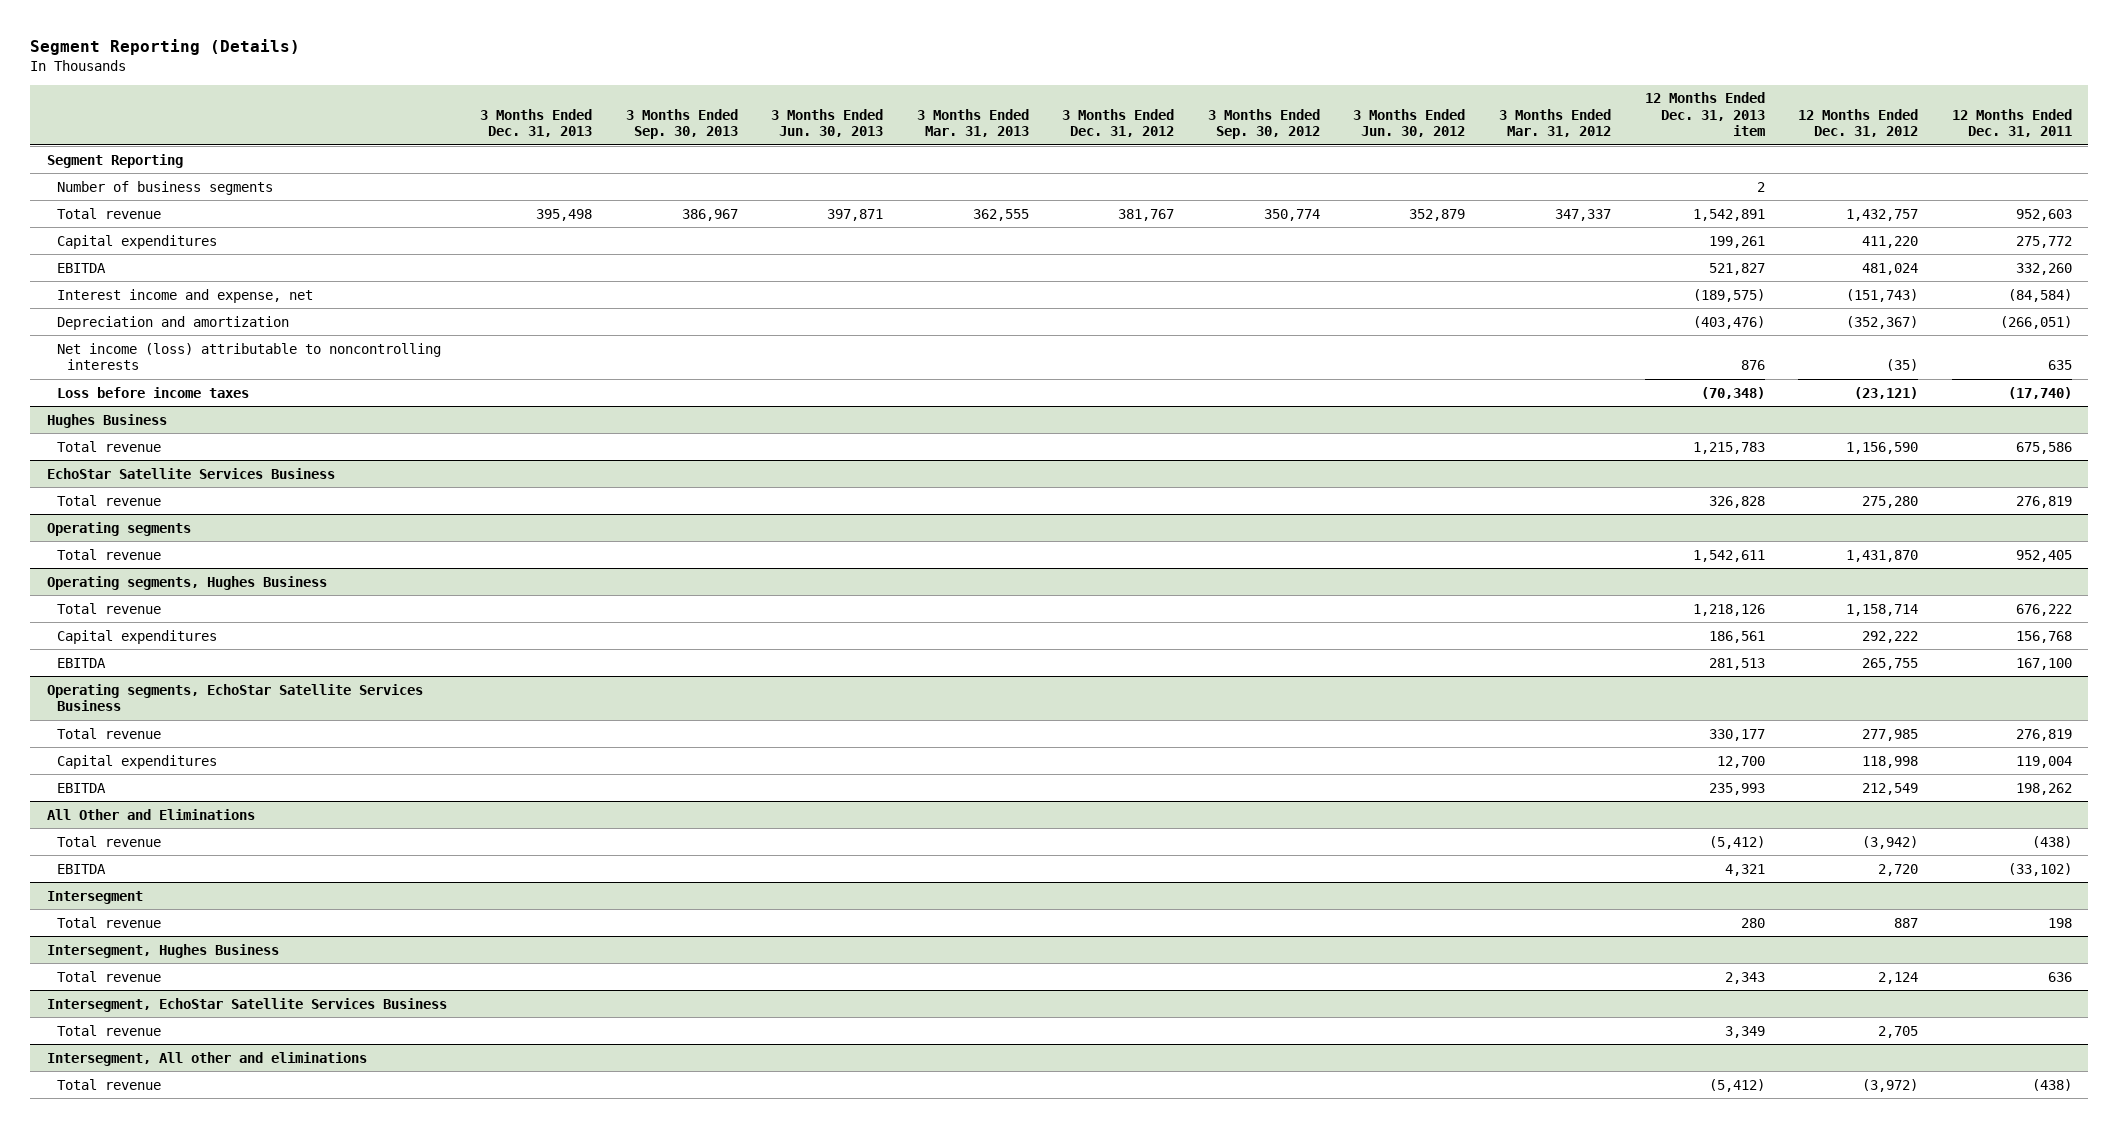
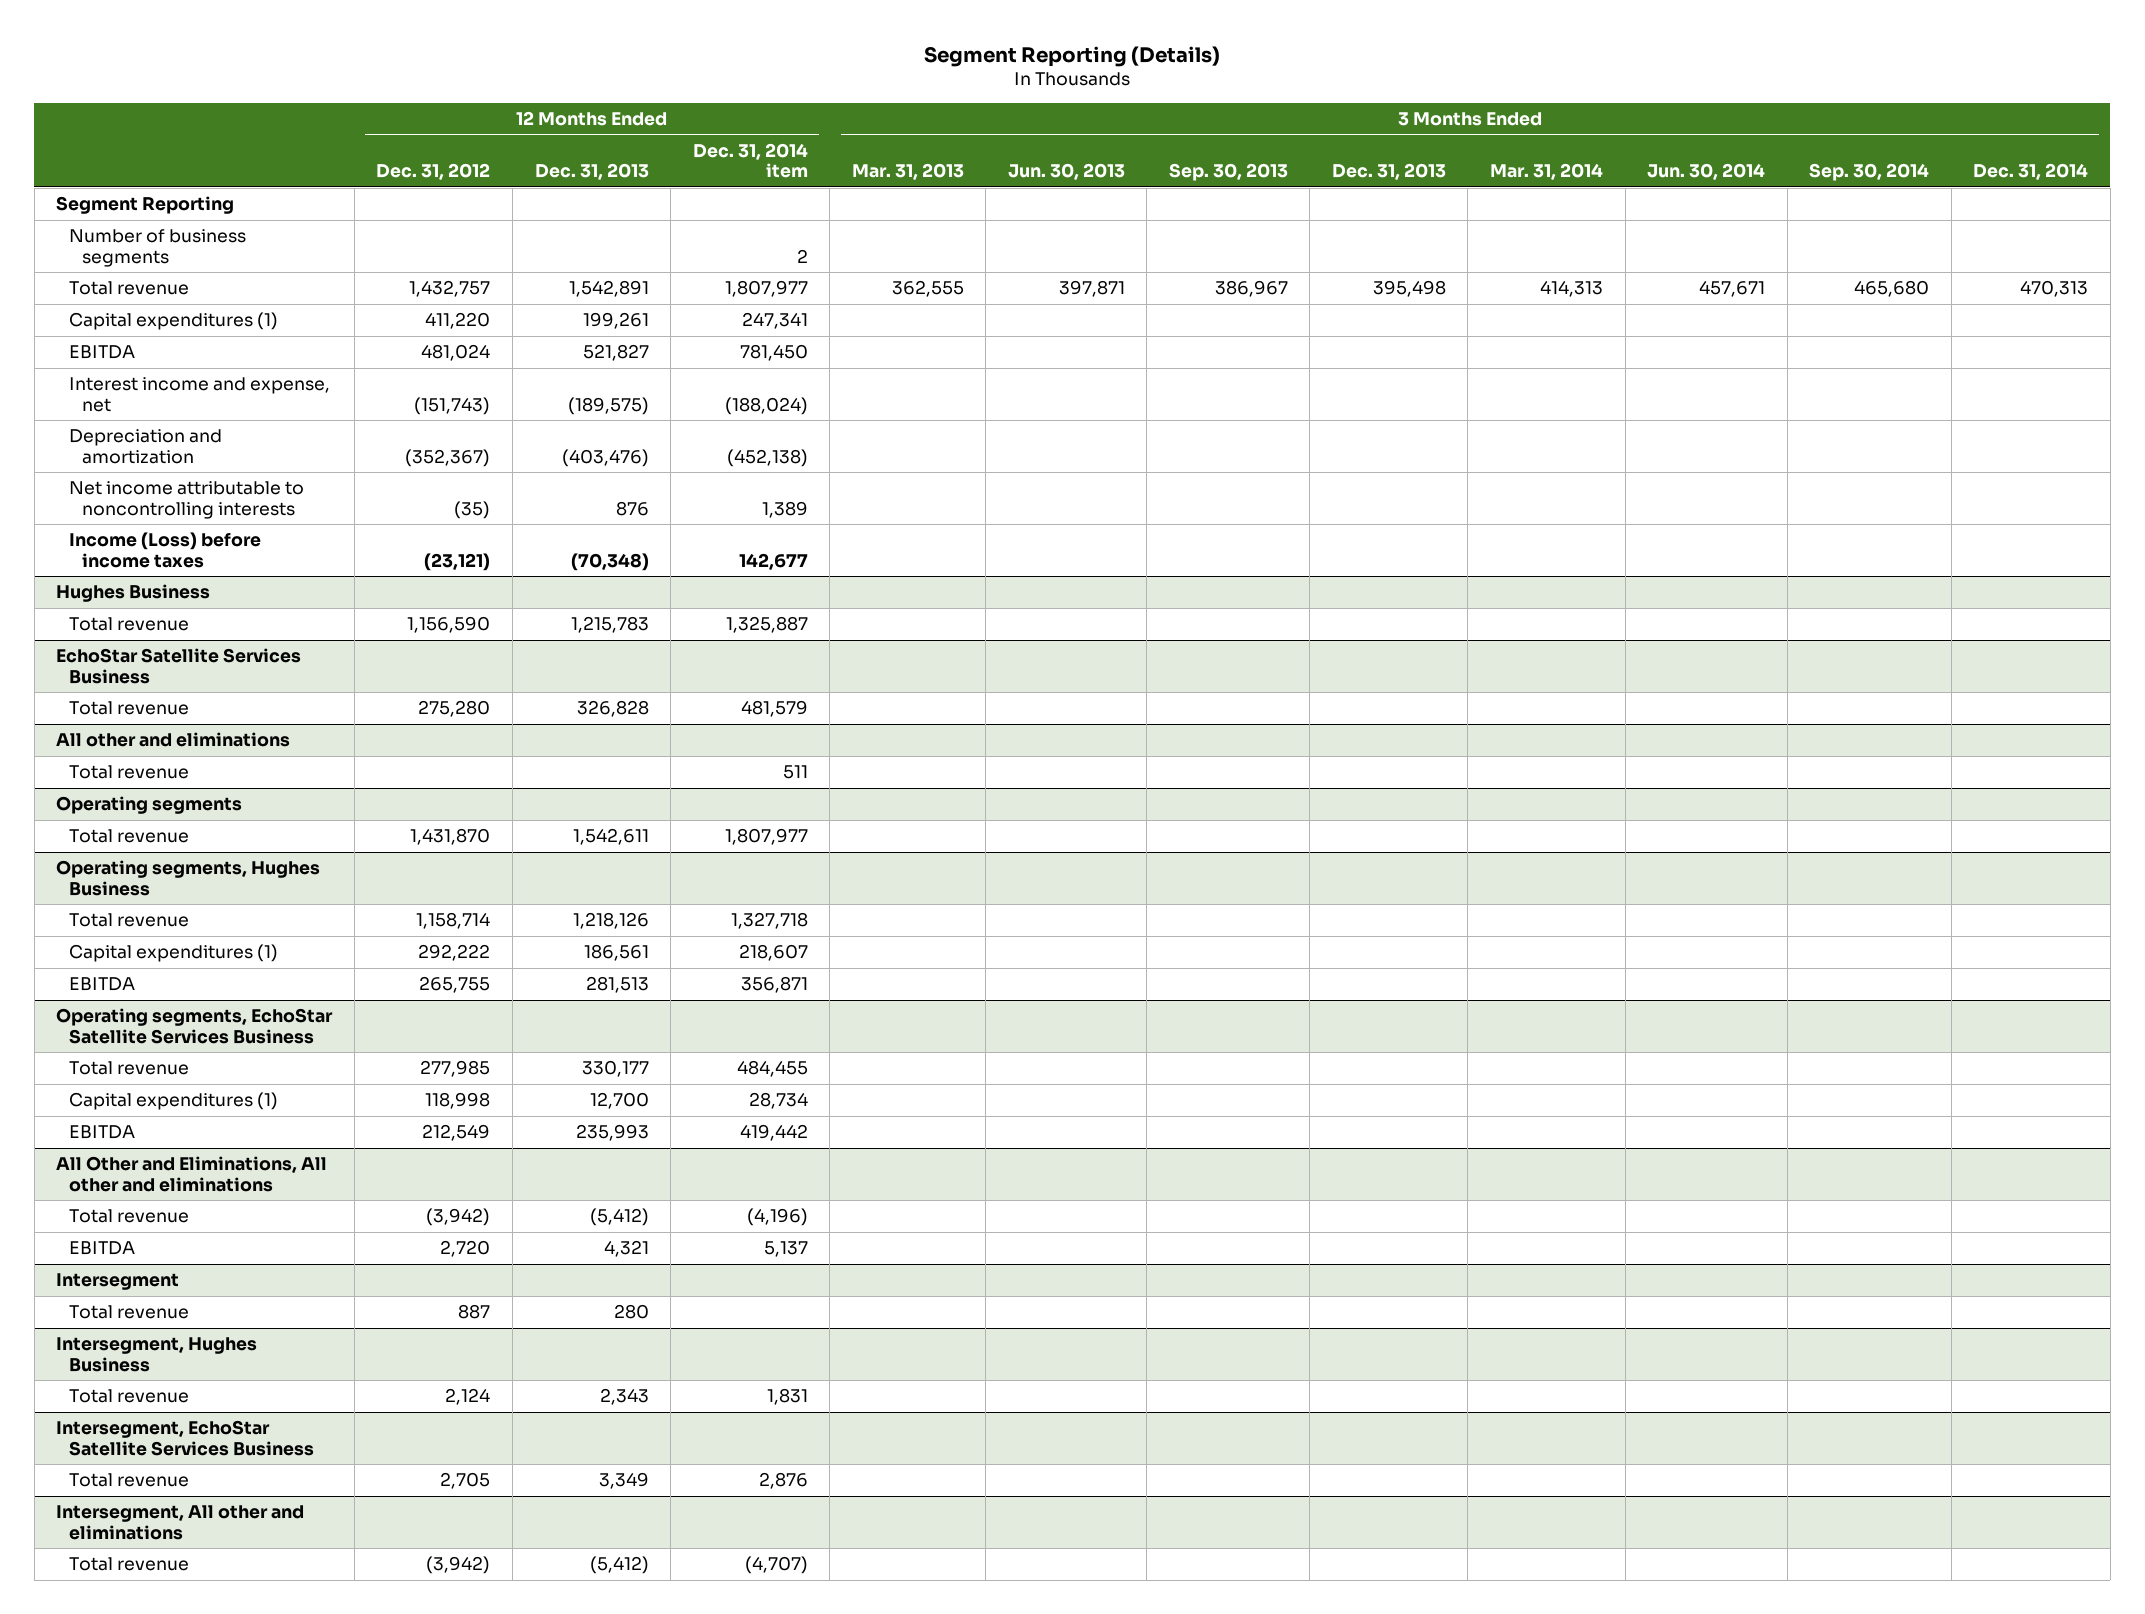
- | 3 Months Ended Dec. 31, 2013 | 3 Months Ended Sep. 30, 2013 | 3 Months Ended Jun. 30, 2013 | 3 Months Ended Mar. 31, 2013 | 3 Months Ended Dec. 31, 2012 | 3 Months Ended Sep. 30, 2012 | 3 Months Ended Jun. 30, 2012 | 3 Months Ended Mar. 31, 2012 | 12 Months Ended Dec. 31, 2013 item | 12 Months Ended Dec. 31, 2012 | 12 Months Ended Dec. 31, 2011
+ | 12 Months Ended Dec. 31, 2012 | 12 Months Ended Dec. 31, 2013 | 12 Months Ended Dec. 31, 2014 item | 3 Months Ended Mar. 31, 2013 | 3 Months Ended Jun. 30, 2013 | 3 Months Ended Sep. 30, 2013 | 3 Months Ended Dec. 31, 2013 | 3 Months Ended Mar. 31, 2014 | 3 Months Ended Jun. 30, 2014 | 3 Months Ended Sep. 30, 2014 | 3 Months Ended Dec. 31, 2014
- Capital expenditures | | | | | | | | | 199,261 | 411,220 | 275,772
+ Capital expenditures (1) | 411,220 | 199,261 | 247,341 | | | | | | | |
- Net income (loss) attributable to noncontrolling interests | | | | | | | | | 876 | (35) | 635
- Loss before income taxes | | | | | | | | | (70,348) | (23,121) | (17,740)
+ Net income attributable to noncontrolling interests | (35) | 876 | 1,389 | | | | | | | |
+ Income (Loss) before income taxes | (23,121) | (70,348) | 142,677 | | | | | | | |
+ All other and eliminations
+ Total revenue | | | 511 | | | | | | | |
@ Operating segments, Hughes Business
- Capital expenditures | | | | | | | | | 186,561 | 292,222 | 156,768
+ Capital expenditures (1) | 292,222 | 186,561 | 218,607 | | | | | | | |
@ Operating segments, EchoStar Satellite Services Business
- Capital expenditures | | | | | | | | | 12,700 | 118,998 | 119,004
+ Capital expenditures (1) | 118,998 | 12,700 | 28,734 | | | | | | | |
- All Other and Eliminations
+ All Other and Eliminations, All other and eliminations
@ Intersegment, All other and eliminations
- Total revenue | | | | | | | | | (5,412) | (3,972) | (438)
+ Total revenue | (3,942) | (5,412) | (4,707) | | | | | | | |

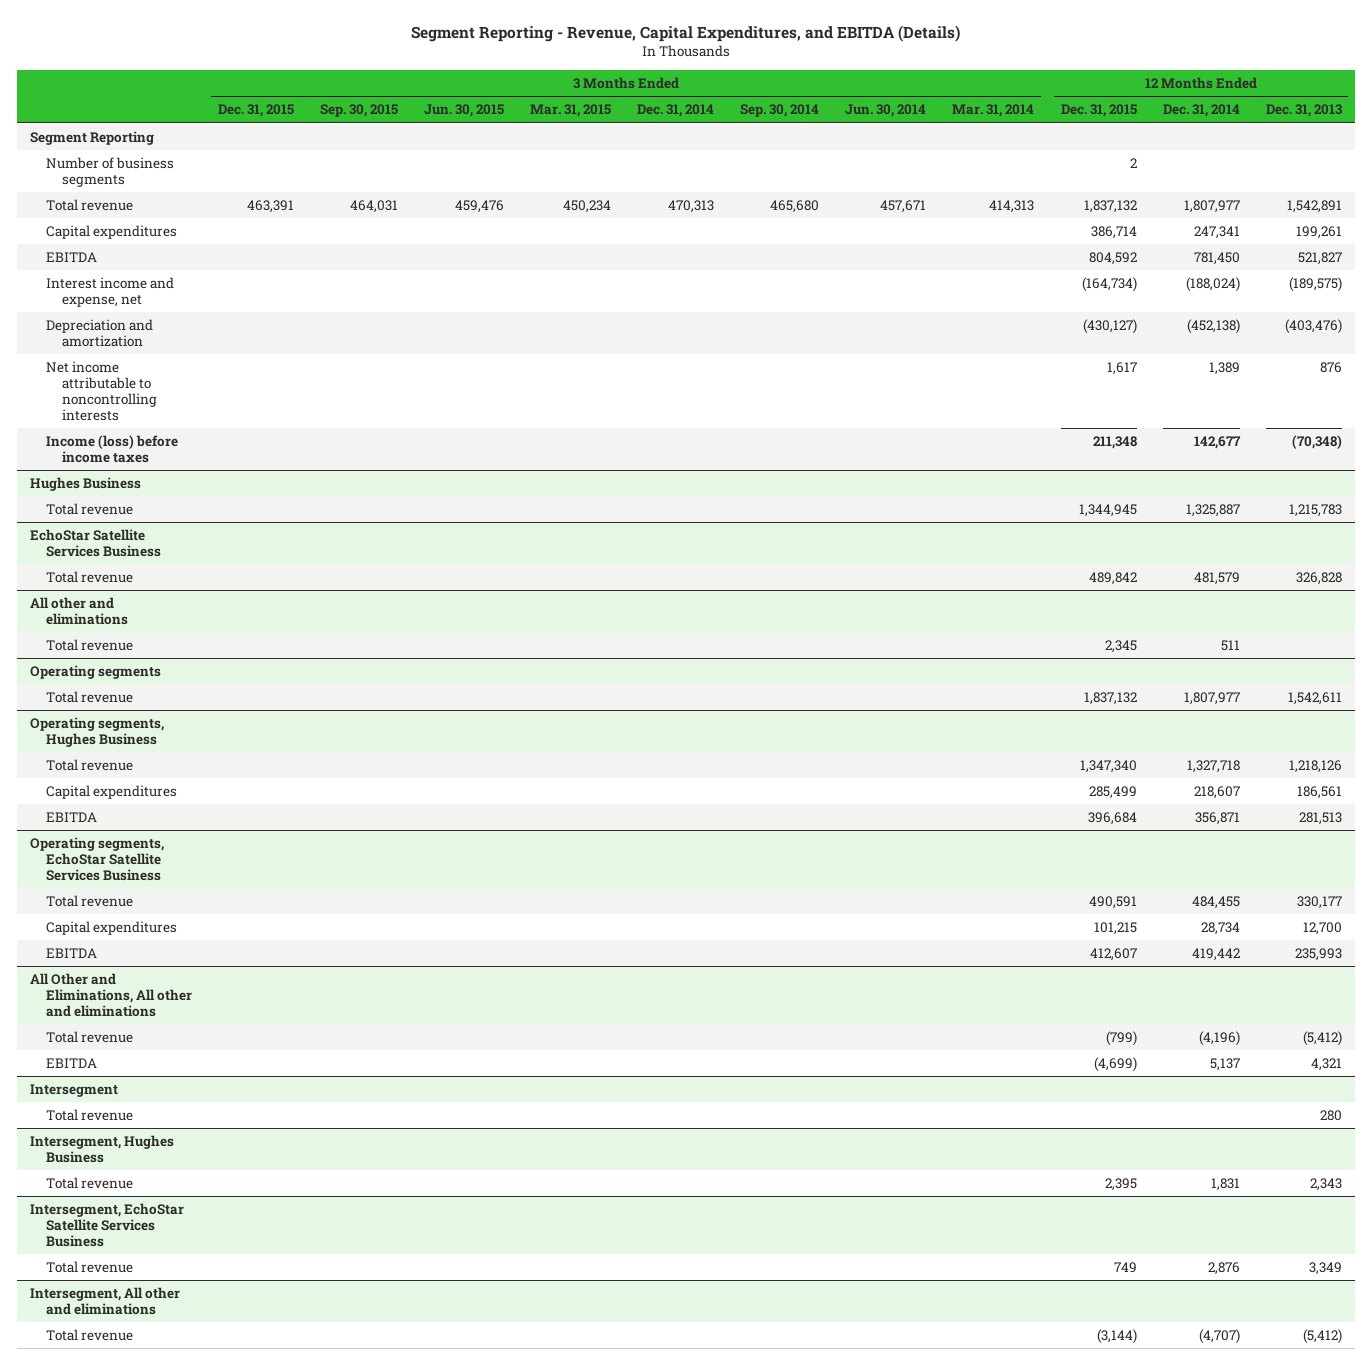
- Segment Reporting (Details)
+ Segment Reporting - Revenue, Capital Expenditures, and EBITDA (Details)
- | 12 Months Ended Dec. 31, 2012 | 12 Months Ended Dec. 31, 2013 | 12 Months Ended Dec. 31, 2014 item | 3 Months Ended Mar. 31, 2013 | 3 Months Ended Jun. 30, 2013 | 3 Months Ended Sep. 30, 2013 | 3 Months Ended Dec. 31, 2013 | 3 Months Ended Mar. 31, 2014 | 3 Months Ended Jun. 30, 2014 | 3 Months Ended Sep. 30, 2014 | 3 Months Ended Dec. 31, 2014
+ | 3 Months Ended Dec. 31, 2015 | 3 Months Ended Sep. 30, 2015 | 3 Months Ended Jun. 30, 2015 | 3 Months Ended Mar. 31, 2015 | 3 Months Ended Dec. 31, 2014 | 3 Months Ended Sep. 30, 2014 | 3 Months Ended Jun. 30, 2014 | 3 Months Ended Mar. 31, 2014 | 12 Months Ended Dec. 31, 2015 | 12 Months Ended Dec. 31, 2014 | 12 Months Ended Dec. 31, 2013
- Capital expenditures (1) | 411,220 | 199,261 | 247,341 | | | | | | | |
+ Capital expenditures | | | | | | | | | 386,714 | 247,341 | 199,261
- Income (Loss) before income taxes | (23,121) | (70,348) | 142,677 | | | | | | | |
+ Income (loss) before income taxes | | | | | | | | | 211,348 | 142,677 | (70,348)
@ Operating segments, Hughes Business
- Capital expenditures (1) | 292,222 | 186,561 | 218,607 | | | | | | | |
+ Capital expenditures | | | | | | | | | 285,499 | 218,607 | 186,561
@ Operating segments, EchoStar Satellite Services Business
- Capital expenditures (1) | 118,998 | 12,700 | 28,734 | | | | | | | |
+ Capital expenditures | | | | | | | | | 101,215 | 28,734 | 12,700

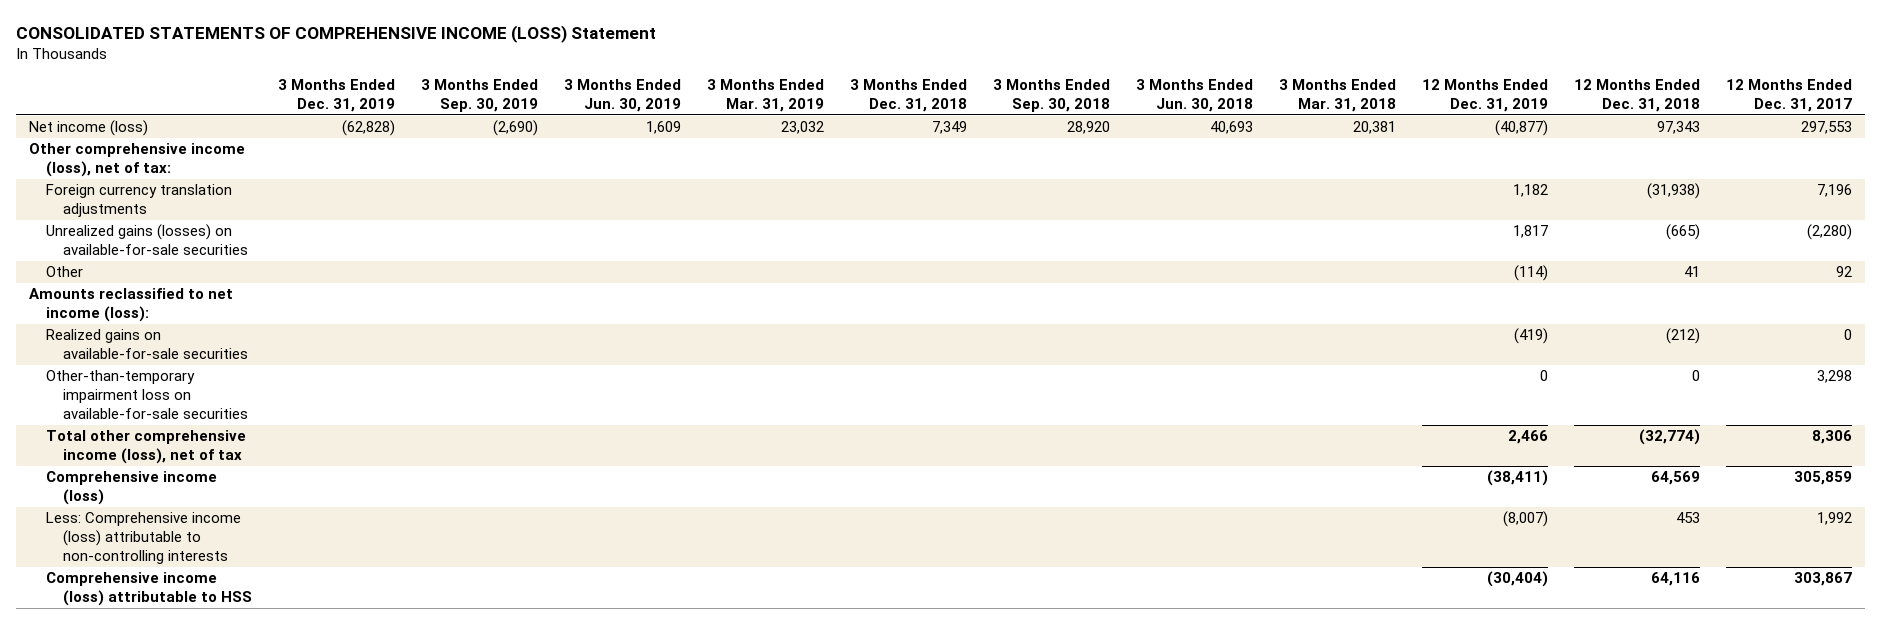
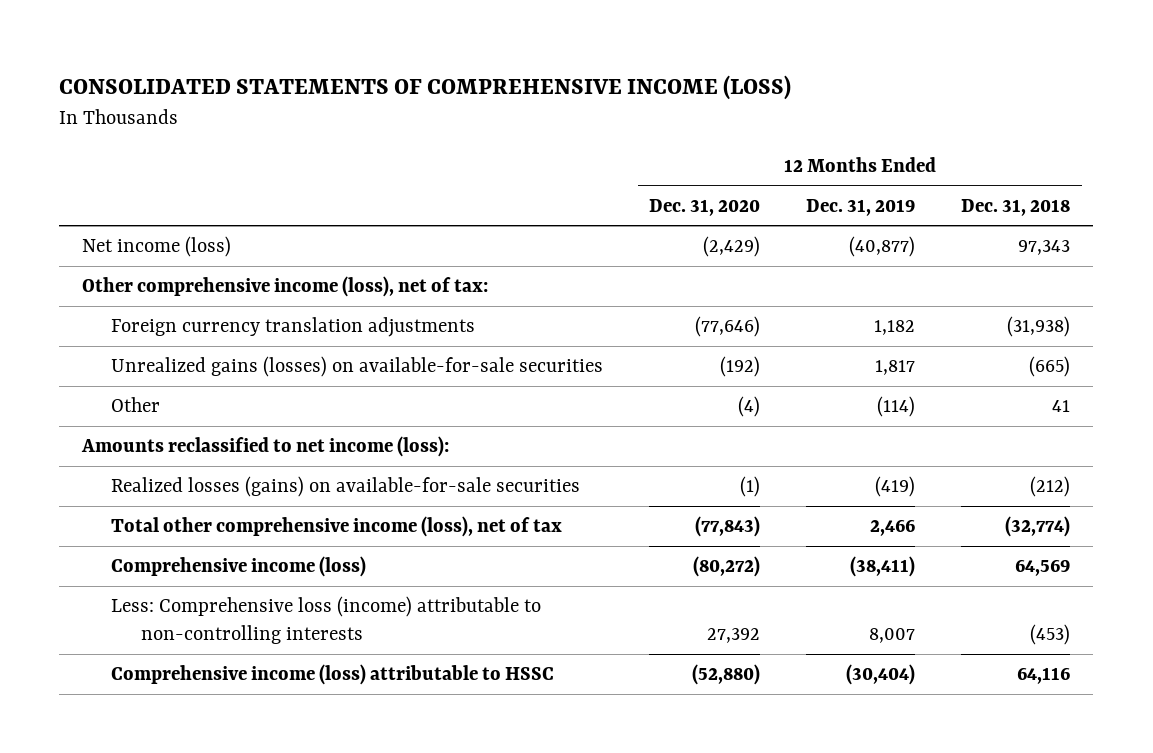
- CONSOLIDATED STATEMENTS OF COMPREHENSIVE INCOME (LOSS) Statement
+ CONSOLIDATED STATEMENTS OF COMPREHENSIVE INCOME (LOSS)
- | 3 Months Ended Dec. 31, 2019 | 3 Months Ended Sep. 30, 2019 | 3 Months Ended Jun. 30, 2019 | 3 Months Ended Mar. 31, 2019 | 3 Months Ended Dec. 31, 2018 | 3 Months Ended Sep. 30, 2018 | 3 Months Ended Jun. 30, 2018 | 3 Months Ended Mar. 31, 2018 | 12 Months Ended Dec. 31, 2019 | 12 Months Ended Dec. 31, 2018 | 12 Months Ended Dec. 31, 2017
+ | 12 Months Ended Dec. 31, 2020 | 12 Months Ended Dec. 31, 2019 | 12 Months Ended Dec. 31, 2018
- Realized gains on available-for-sale securities | | | | | | | | | (419) | (212) | 0
- Other-than-temporary impairment loss on available-for-sale securities | | | | | | | | | 0 | 0 | 3,298
+ Realized losses (gains) on available-for-sale securities | (1) | (419) | (212)
- Less: Comprehensive income (loss) attributable to non-controlling interests | | | | | | | | | (8,007) | 453 | 1,992
- Comprehensive income (loss) attributable to HSS | | | | | | | | | (30,404) | 64,116 | 303,867
+ Less: Comprehensive loss (income) attributable to non-controlling interests | 27,392 | 8,007 | (453)
+ Comprehensive income (loss) attributable to HSSC | (52,880) | (30,404) | 64,116

